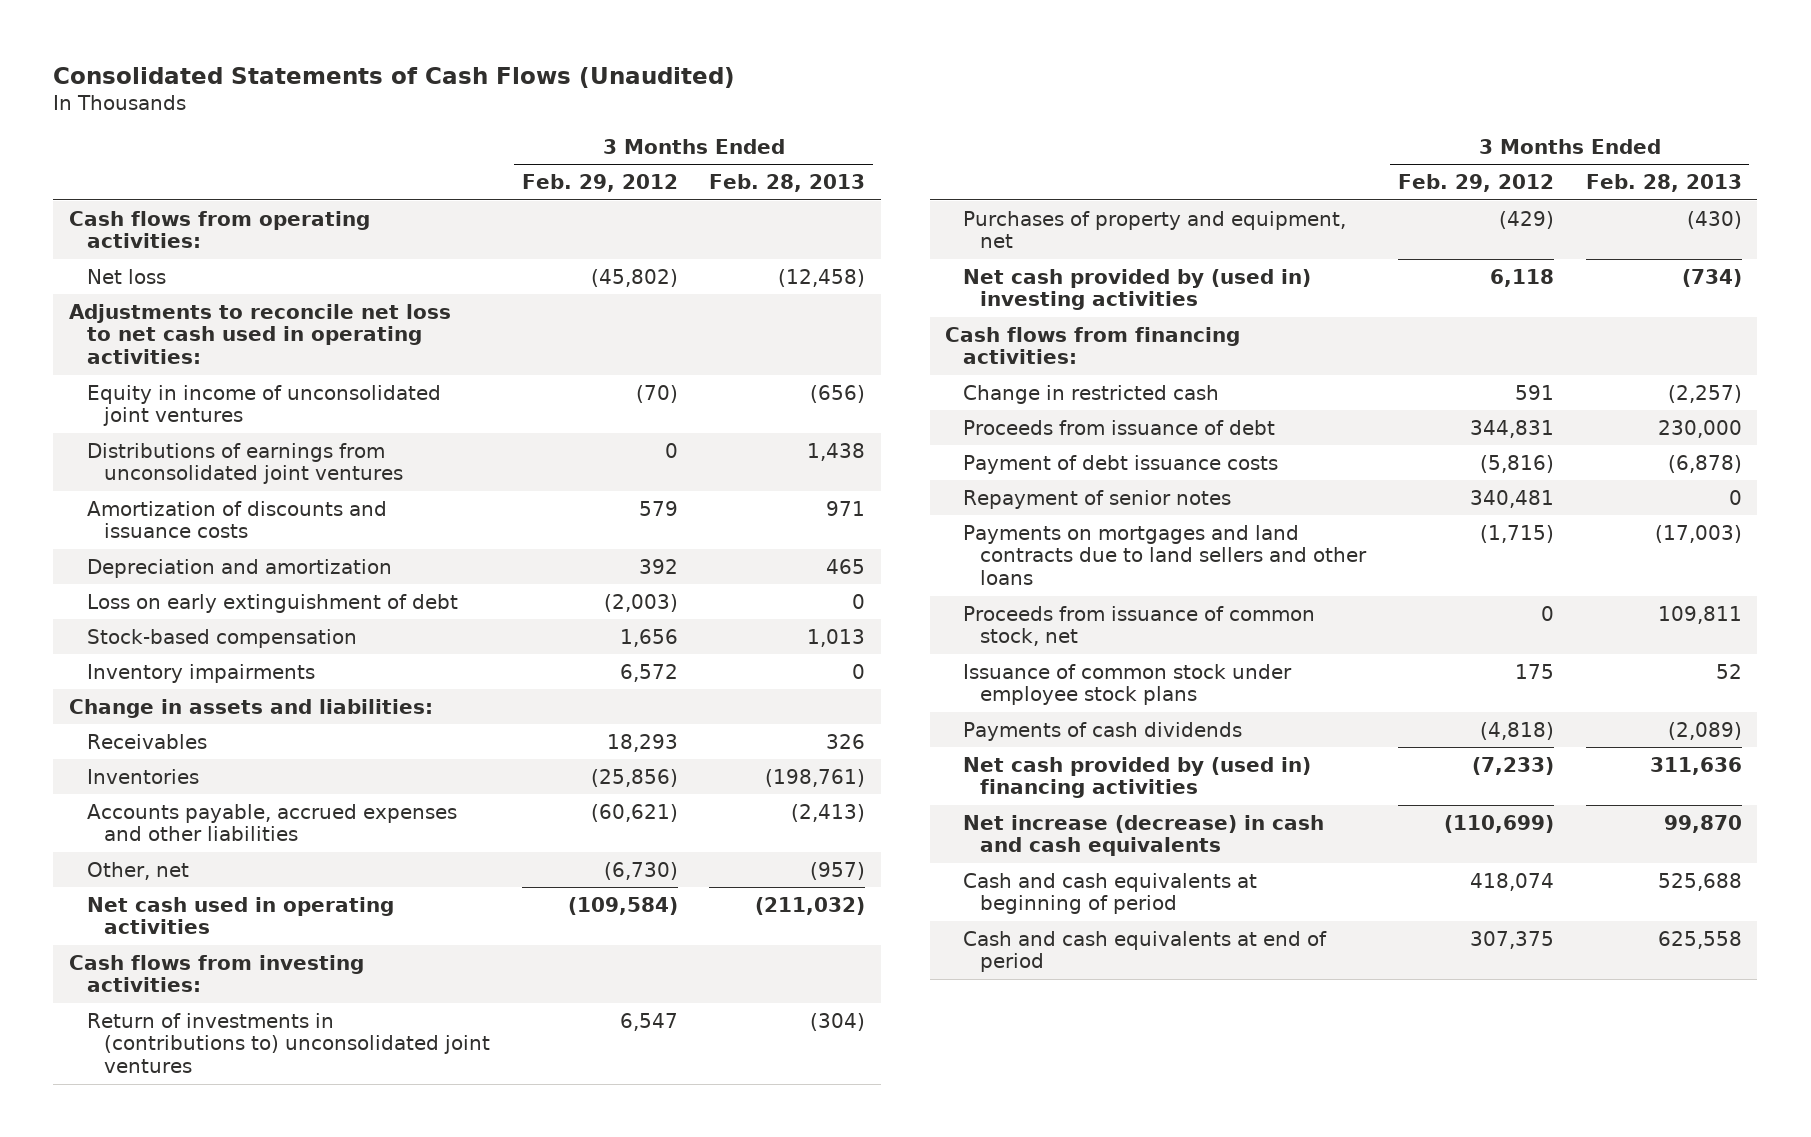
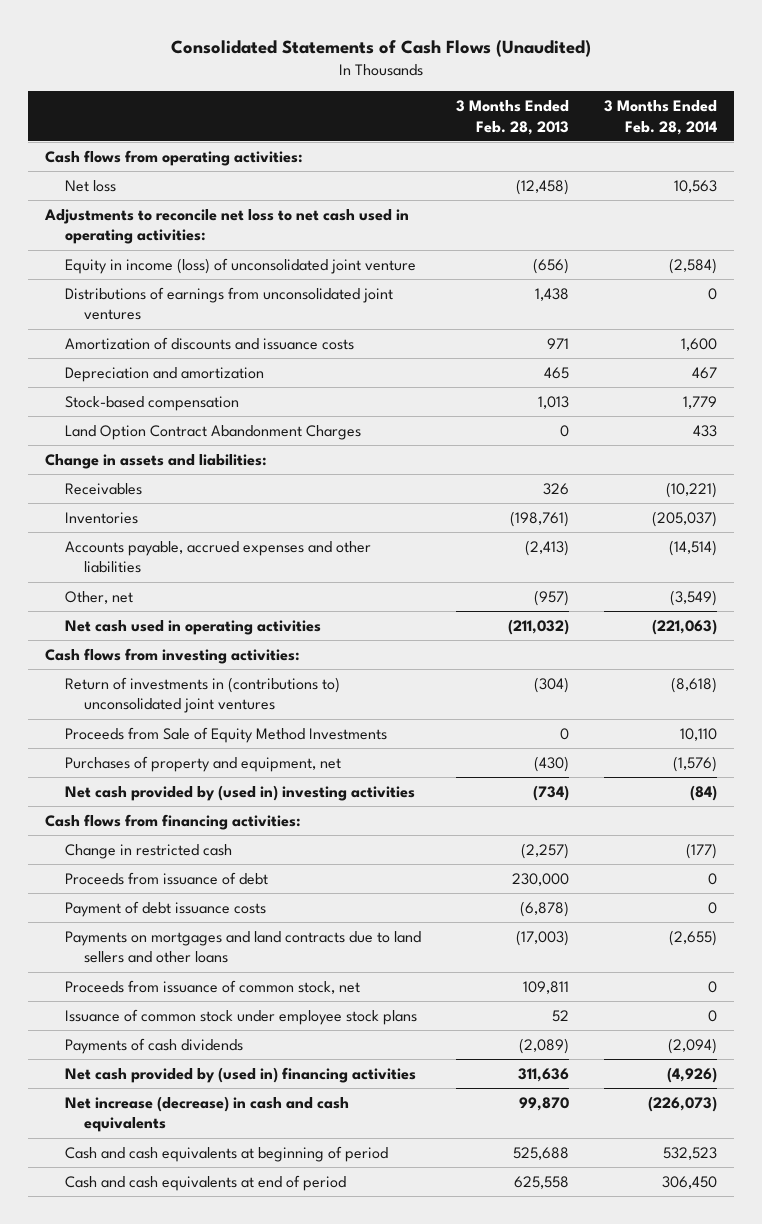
- | 3 Months Ended Feb. 29, 2012 | 3 Months Ended Feb. 28, 2013
+ | 3 Months Ended Feb. 28, 2013 | 3 Months Ended Feb. 28, 2014
- Equity in income of unconsolidated joint ventures | (70) | (656)
+ Equity in income (loss) of unconsolidated joint venture | (656) | (2,584)
- Loss on early extinguishment of debt | (2,003) | 0
- Inventory impairments | 6,572 | 0
+ Land Option Contract Abandonment Charges | 0 | 433
+ Proceeds from Sale of Equity Method Investments | 0 | 10,110
- Repayment of senior notes | 340,481 | 0

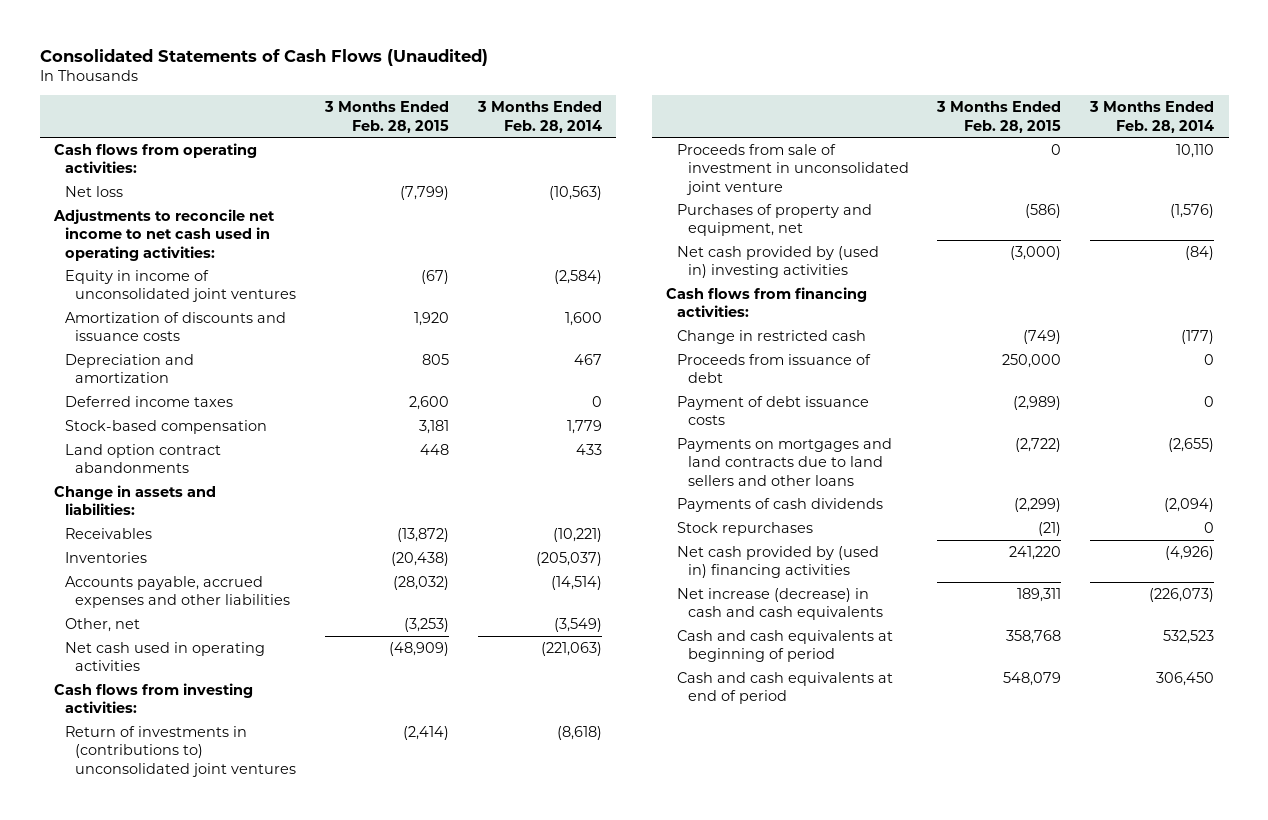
- | 3 Months Ended Feb. 28, 2013 | 3 Months Ended Feb. 28, 2014
+ | 3 Months Ended Feb. 28, 2015 | 3 Months Ended Feb. 28, 2014
- Net loss | (12,458) | 10,563
- Adjustments to reconcile net loss to net cash used in operating activities:
- Equity in income (loss) of unconsolidated joint venture | (656) | (2,584)
- Distributions of earnings from unconsolidated joint ventures | 1,438 | 0
+ Net loss | (7,799) | (10,563)
+ Adjustments to reconcile net income to net cash used in operating activities:
+ Equity in income of unconsolidated joint ventures | (67) | (2,584)
+ Deferred income taxes | 2,600 | 0
- Land Option Contract Abandonment Charges | 0 | 433
+ Land option contract abandonments | 448 | 433
- Proceeds from Sale of Equity Method Investments | 0 | 10,110
+ Proceeds from sale of investment in unconsolidated joint venture | 0 | 10,110
- Proceeds from issuance of common stock, net | 109,811 | 0
- Issuance of common stock under employee stock plans | 52 | 0
+ Stock repurchases | (21) | 0

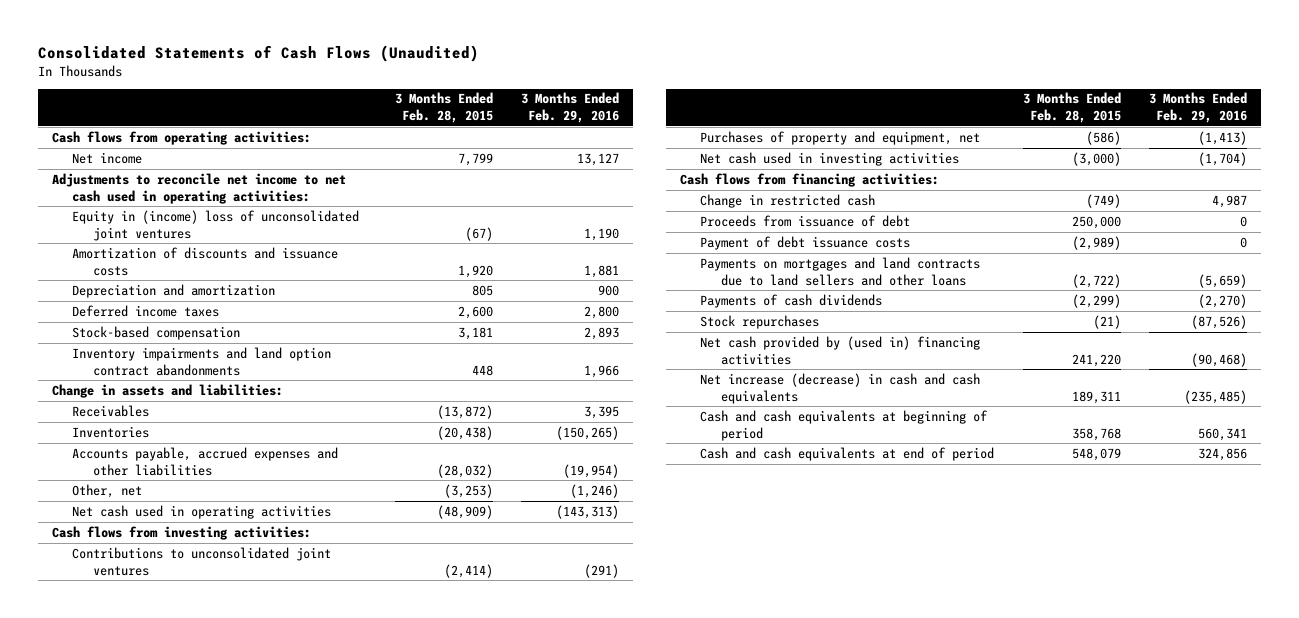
- | 3 Months Ended Feb. 28, 2015 | 3 Months Ended Feb. 28, 2014
+ | 3 Months Ended Feb. 28, 2015 | 3 Months Ended Feb. 29, 2016
- Net loss | (7,799) | (10,563)
+ Net income | 7,799 | 13,127
- Equity in income of unconsolidated joint ventures | (67) | (2,584)
+ Equity in (income) loss of unconsolidated joint ventures | (67) | 1,190
- Land option contract abandonments | 448 | 433
+ Inventory impairments and land option contract abandonments | 448 | 1,966
- Return of investments in (contributions to) unconsolidated joint ventures | (2,414) | (8,618)
- Proceeds from sale of investment in unconsolidated joint venture | 0 | 10,110
+ Contributions to unconsolidated joint ventures | (2,414) | (291)
- Net cash provided by (used in) investing activities | (3,000) | (84)
+ Net cash used in investing activities | (3,000) | (1,704)

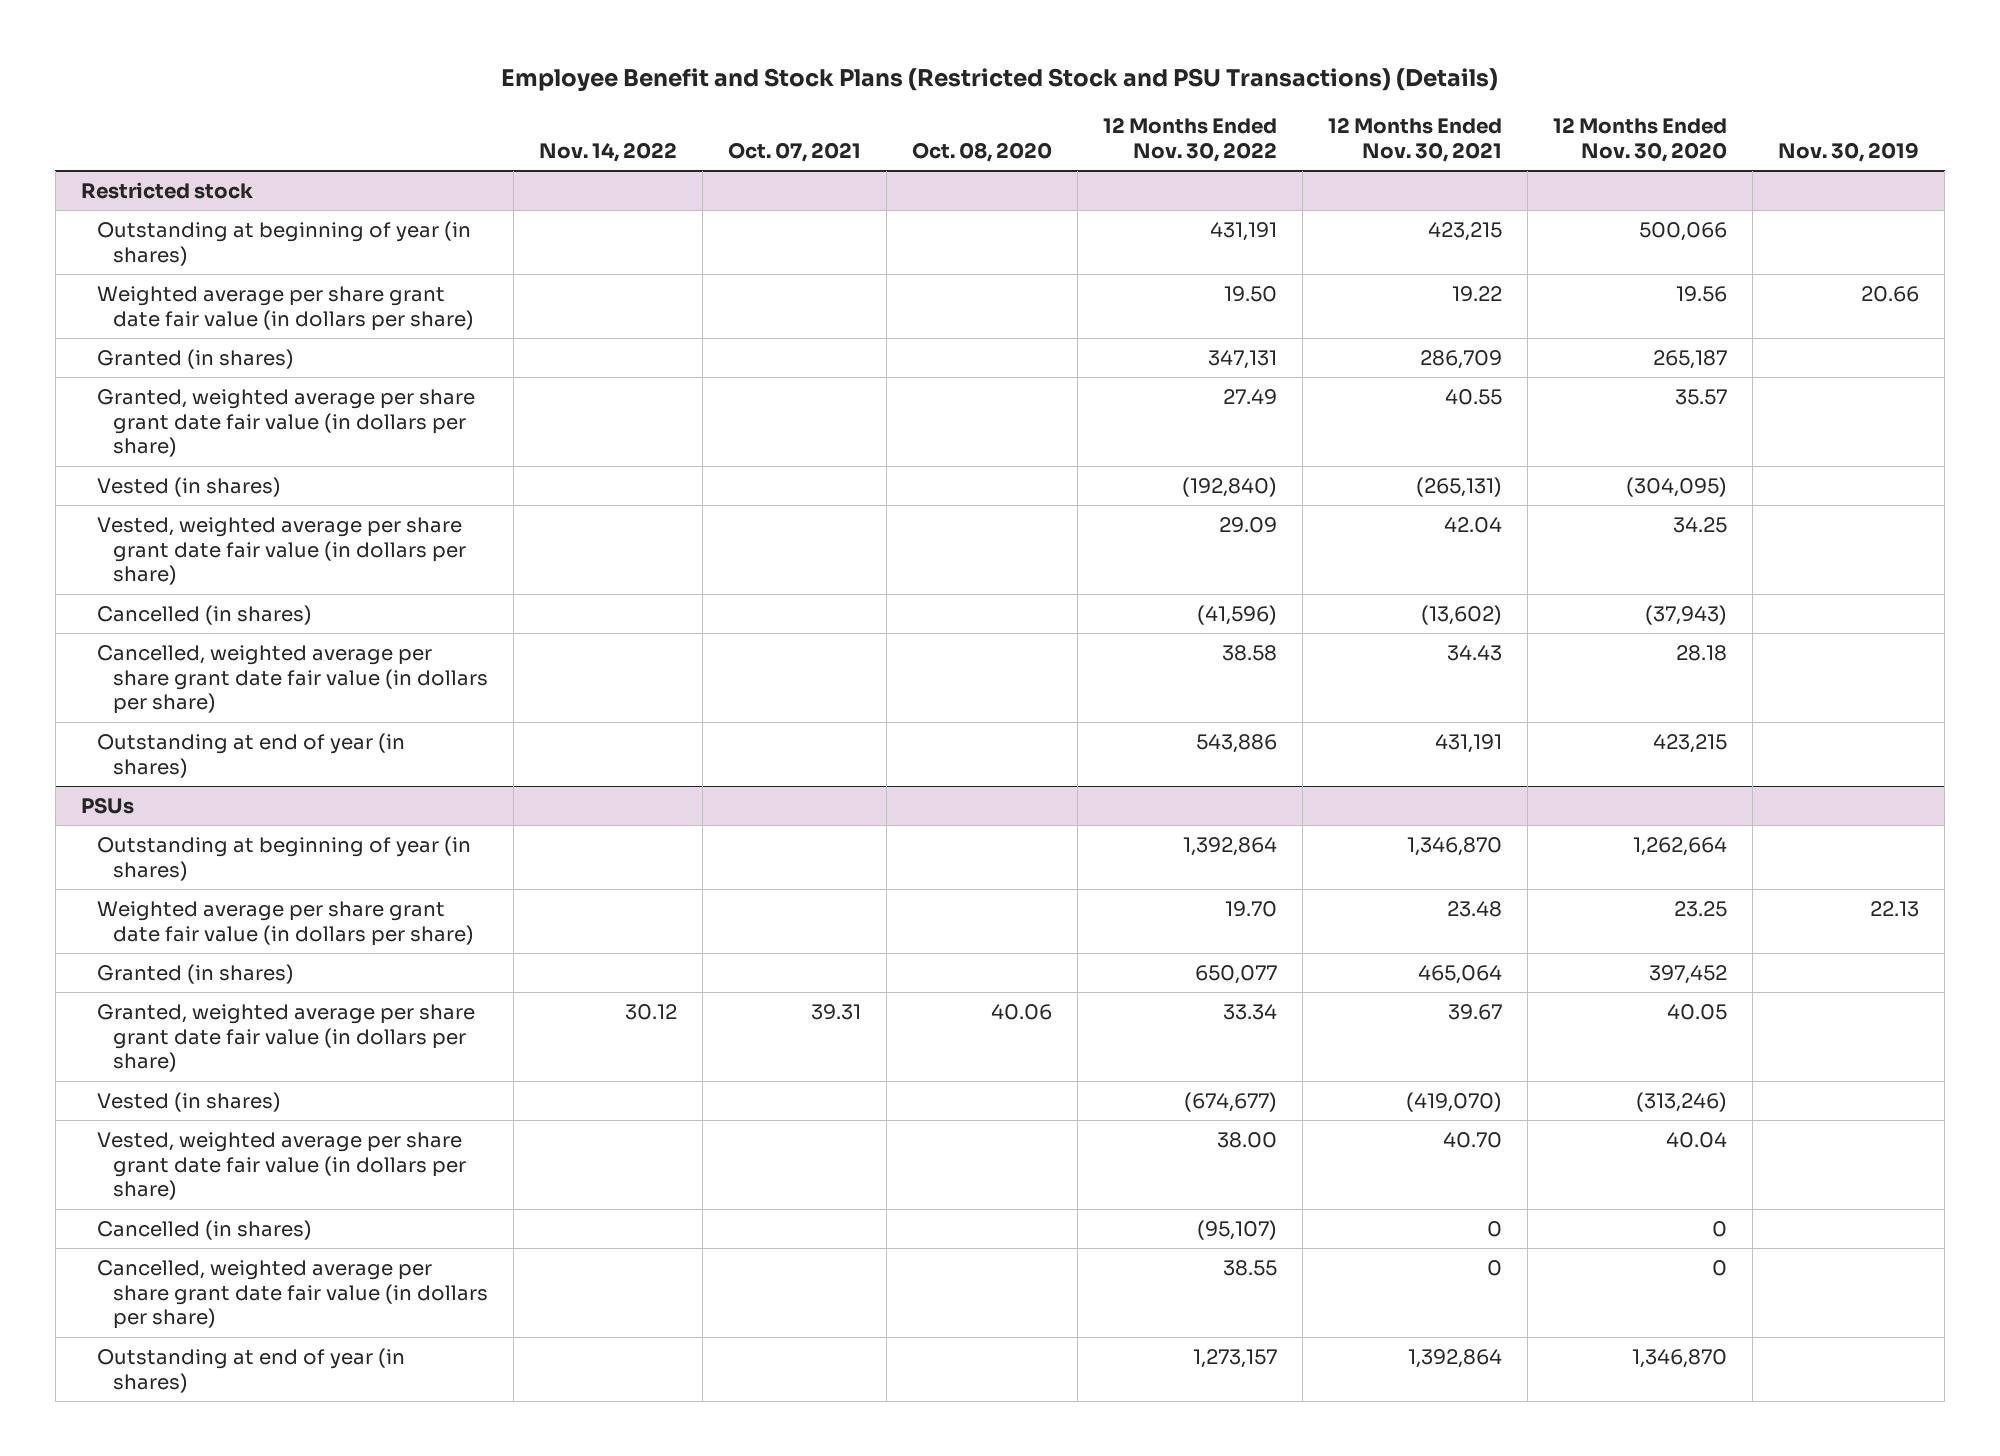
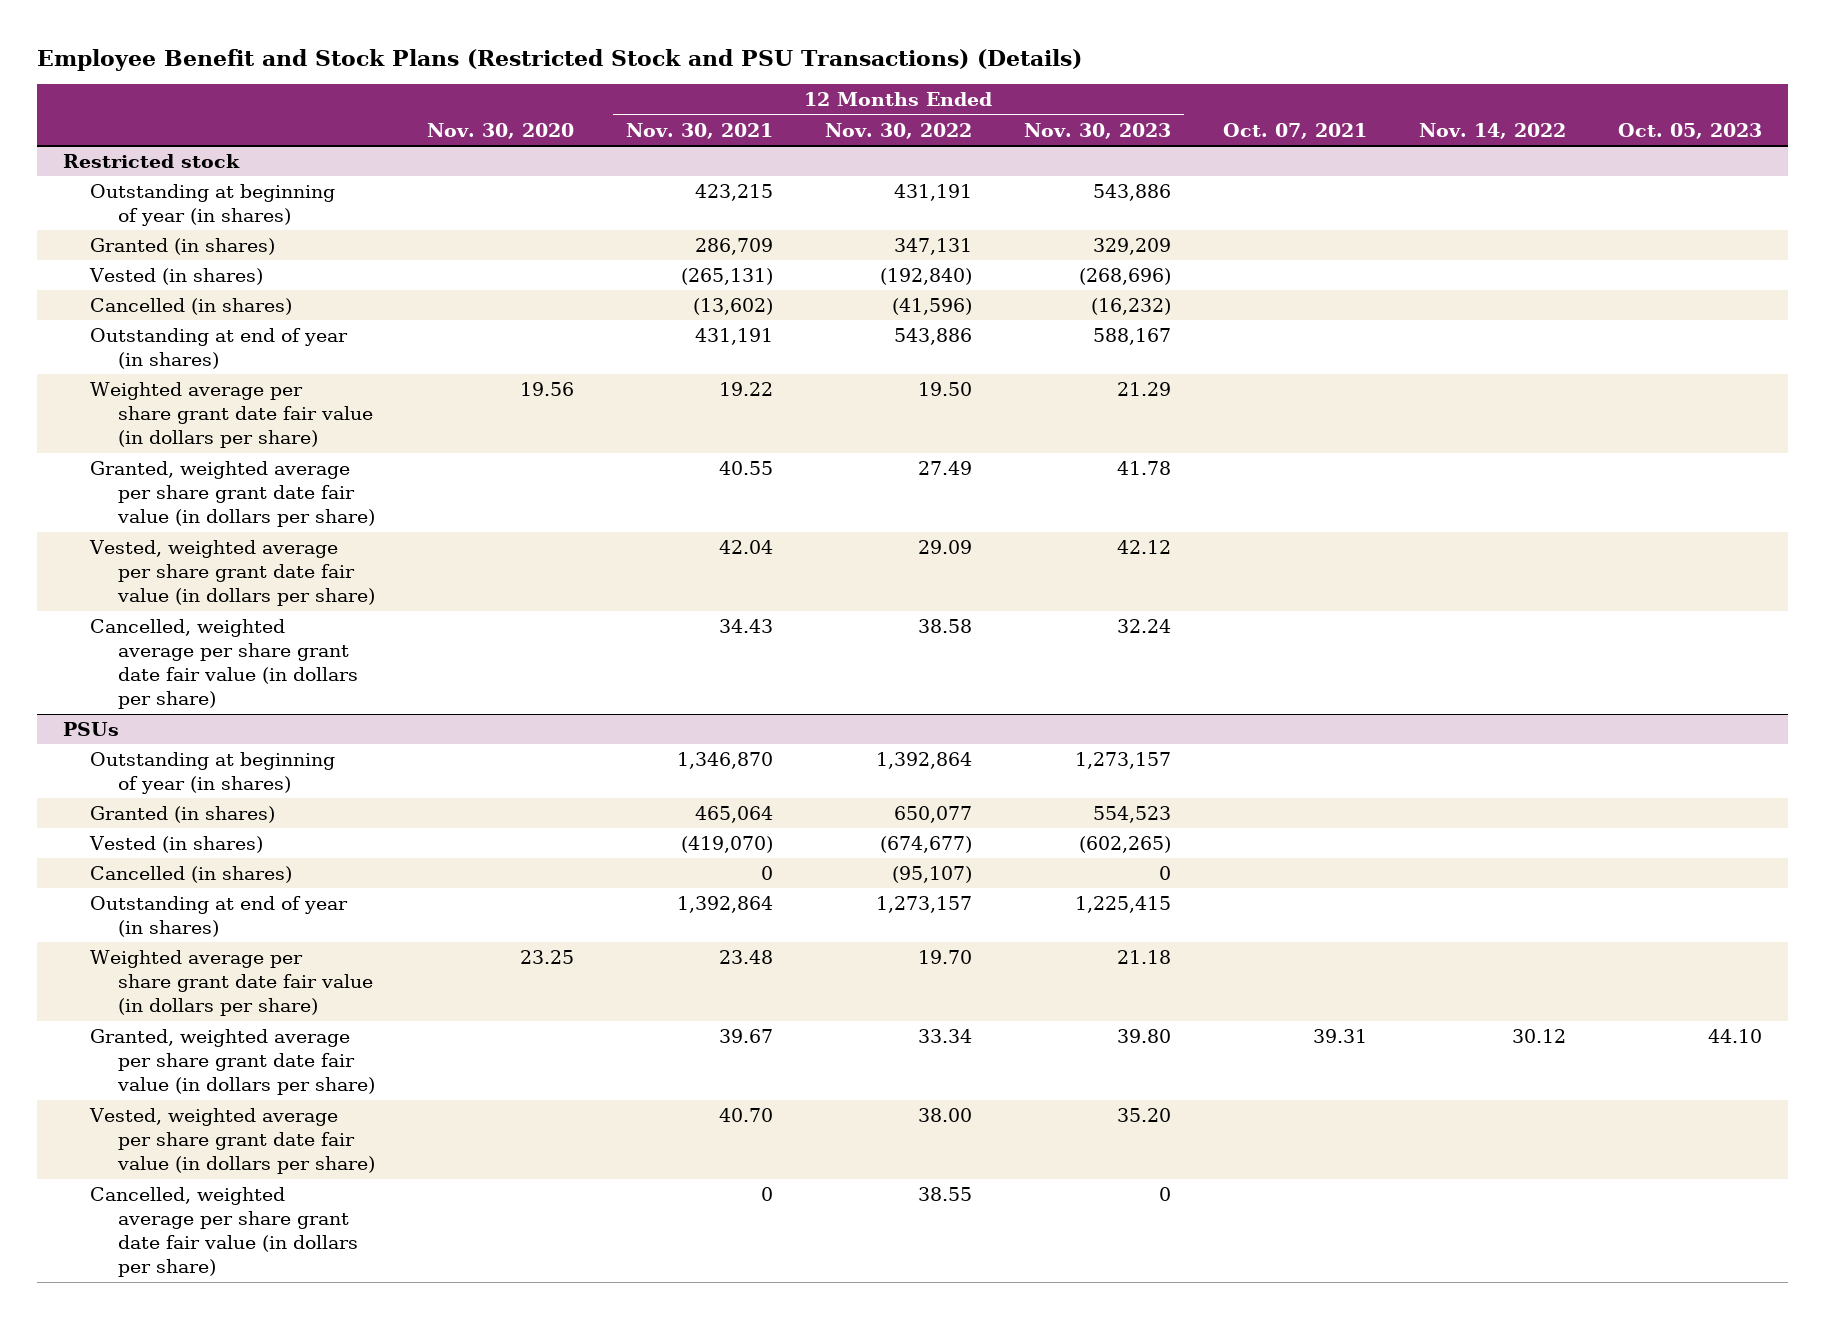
- | Nov. 14, 2022 | Oct. 07, 2021 | Oct. 08, 2020 | 12 Months Ended Nov. 30, 2022 | 12 Months Ended Nov. 30, 2021 | 12 Months Ended Nov. 30, 2020 | Nov. 30, 2019
+ | Nov. 30, 2020 | 12 Months Ended Nov. 30, 2021 | 12 Months Ended Nov. 30, 2022 | 12 Months Ended Nov. 30, 2023 | Oct. 07, 2021 | Nov. 14, 2022 | Oct. 05, 2023
@ Restricted stock
moved down: Weighted average per share grant date fair value (in dollars per share) | 19.56 | 19.22 | 19.50 | 21.29 | | |
moved down: Granted, weighted average per share grant date fair value (in dollars per share) | | 40.55 | 27.49 | 41.78 | | |
moved down: Vested, weighted average per share grant date fair value (in dollars per share) | | 42.04 | 29.09 | 42.12 | | |
moved down: Cancelled, weighted average per share grant date fair value (in dollars per share) | | 34.43 | 38.58 | 32.24 | | |
@ PSUs
moved down: Weighted average per share grant date fair value (in dollars per share) | 23.25 | 23.48 | 19.70 | 21.18 | | |
moved down: Granted, weighted average per share grant date fair value (in dollars per share) | | 39.67 | 33.34 | 39.80 | 39.31 | 30.12 | 44.10
moved down: Vested, weighted average per share grant date fair value (in dollars per share) | | 40.70 | 38.00 | 35.20 | | |
moved down: Cancelled, weighted average per share grant date fair value (in dollars per share) | | 0 | 38.55 | 0 | | |

